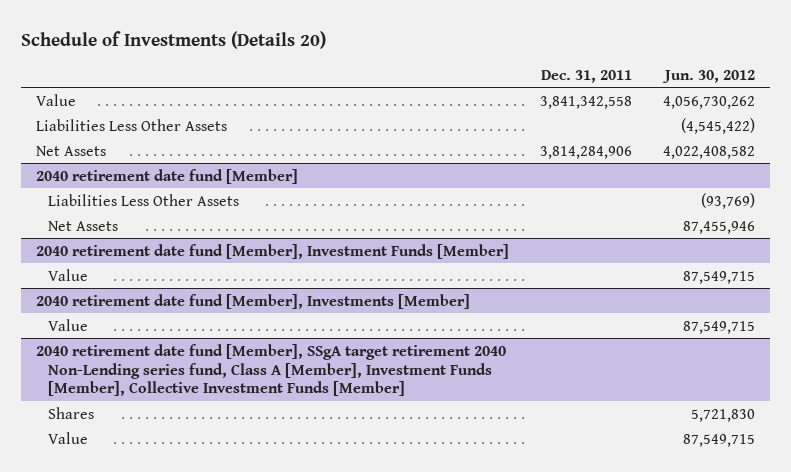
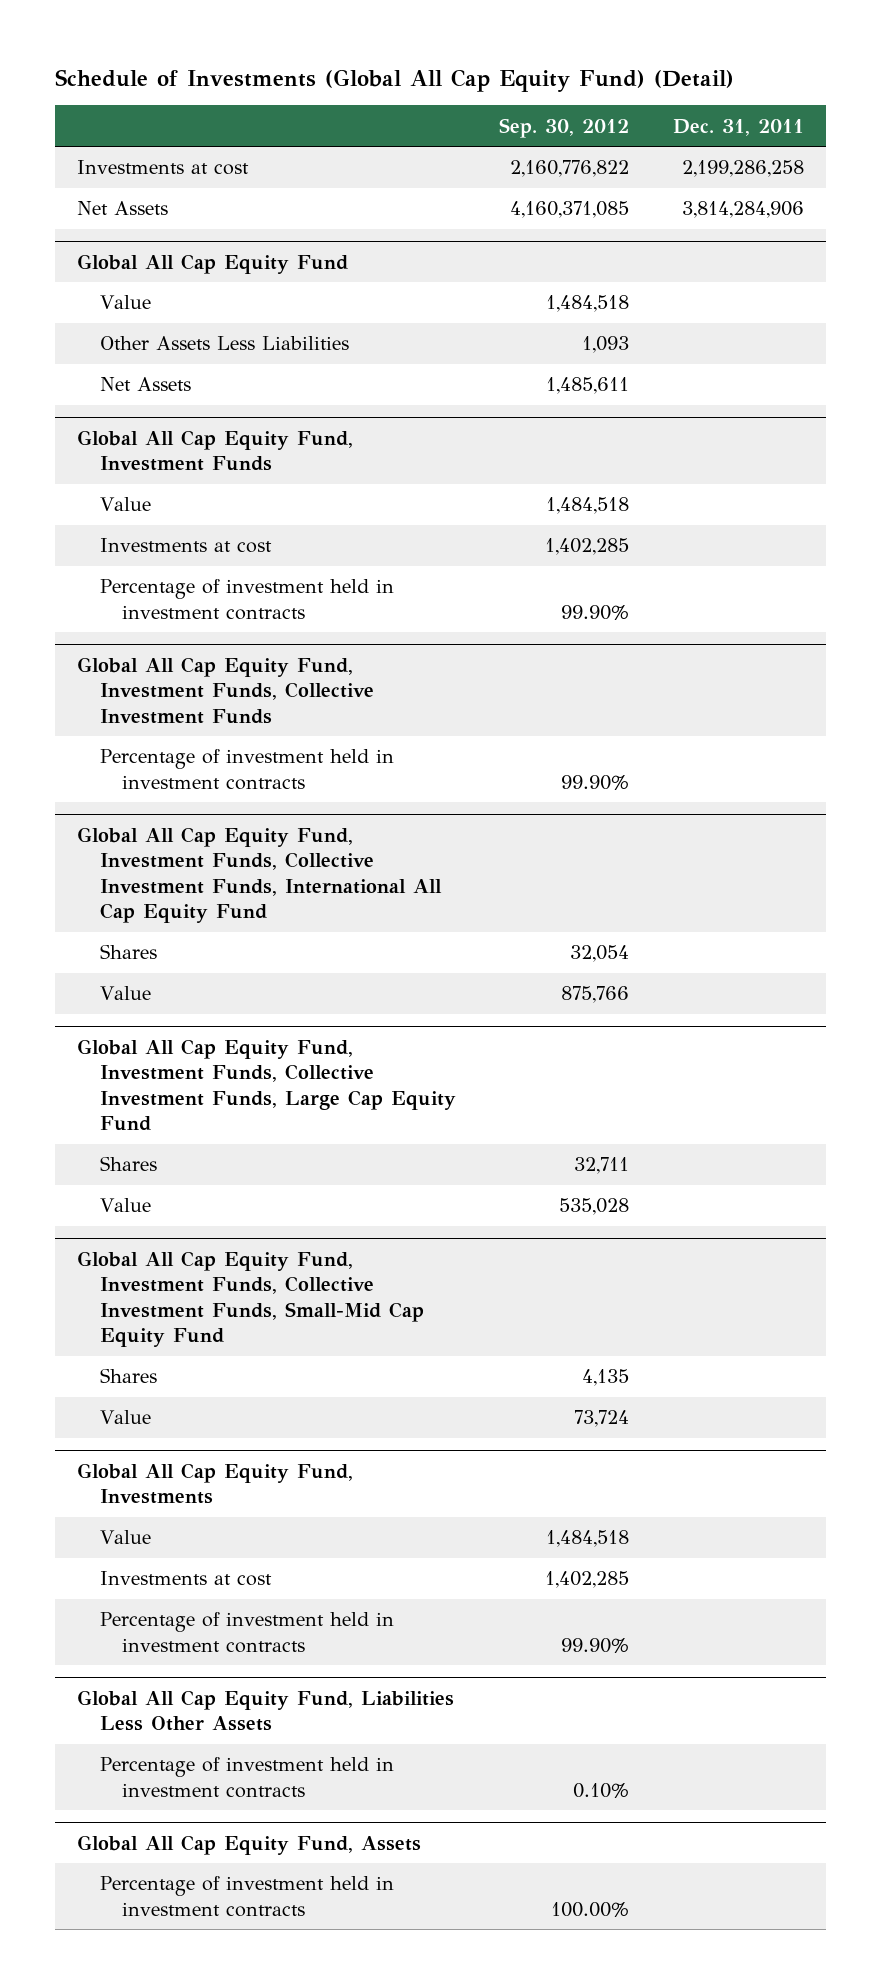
- Schedule of Investments (Details 20)
+ Schedule of Investments (Global All Cap Equity Fund) (Detail)
- | Dec. 31, 2011 | Jun. 30, 2012
+ | Sep. 30, 2012 | Dec. 31, 2011
- Value | 3,841,342,558 | 4,056,730,262
- Liabilities Less Other Assets | | (4,545,422)
+ Investments at cost | 2,160,776,822 | 2,199,286,258
- 2040 retirement date fund [Member]
- Liabilities Less Other Assets | | (93,769)
- Net Assets | | 87,455,946
- 2040 retirement date fund [Member], Investment Funds [Member]
- Value | | 87,549,715
- 2040 retirement date fund [Member], Investments [Member]
- Value | | 87,549,715
- 2040 retirement date fund [Member], SSgA target retirement 2040 Non-Lending series fund, Class A [Member], Investment Funds [Member], Collective Investment Funds [Member]
- Shares | | 5,721,830
- Value | | 87,549,715
+ Global All Cap Equity Fund
+ Value | 1,484,518 |
+ Other Assets Less Liabilities | 1,093 |
+ Net Assets | 1,485,611 |
+ Global All Cap Equity Fund, Investment Funds
+ Value | 1,484,518 |
+ Investments at cost | 1,402,285 |
+ Percentage of investment held in investment contracts | 99.90% |
+ Global All Cap Equity Fund, Investment Funds, Collective Investment Funds
+ Percentage of investment held in investment contracts | 99.90% |
+ Global All Cap Equity Fund, Investment Funds, Collective Investment Funds, International All Cap Equity Fund
+ Shares | 32,054 |
+ Value | 875,766 |
+ Global All Cap Equity Fund, Investment Funds, Collective Investment Funds, Large Cap Equity Fund
+ Shares | 32,711 |
+ Value | 535,028 |
+ Global All Cap Equity Fund, Investment Funds, Collective Investment Funds, Small-Mid Cap Equity Fund
+ Shares | 4,135 |
+ Value | 73,724 |
+ Global All Cap Equity Fund, Investments
+ Value | 1,484,518 |
+ Investments at cost | 1,402,285 |
+ Percentage of investment held in investment contracts | 99.90% |
+ Global All Cap Equity Fund, Liabilities Less Other Assets
+ Percentage of investment held in investment contracts | 0.10% |
+ Global All Cap Equity Fund, Assets
+ Percentage of investment held in investment contracts | 100.00% |

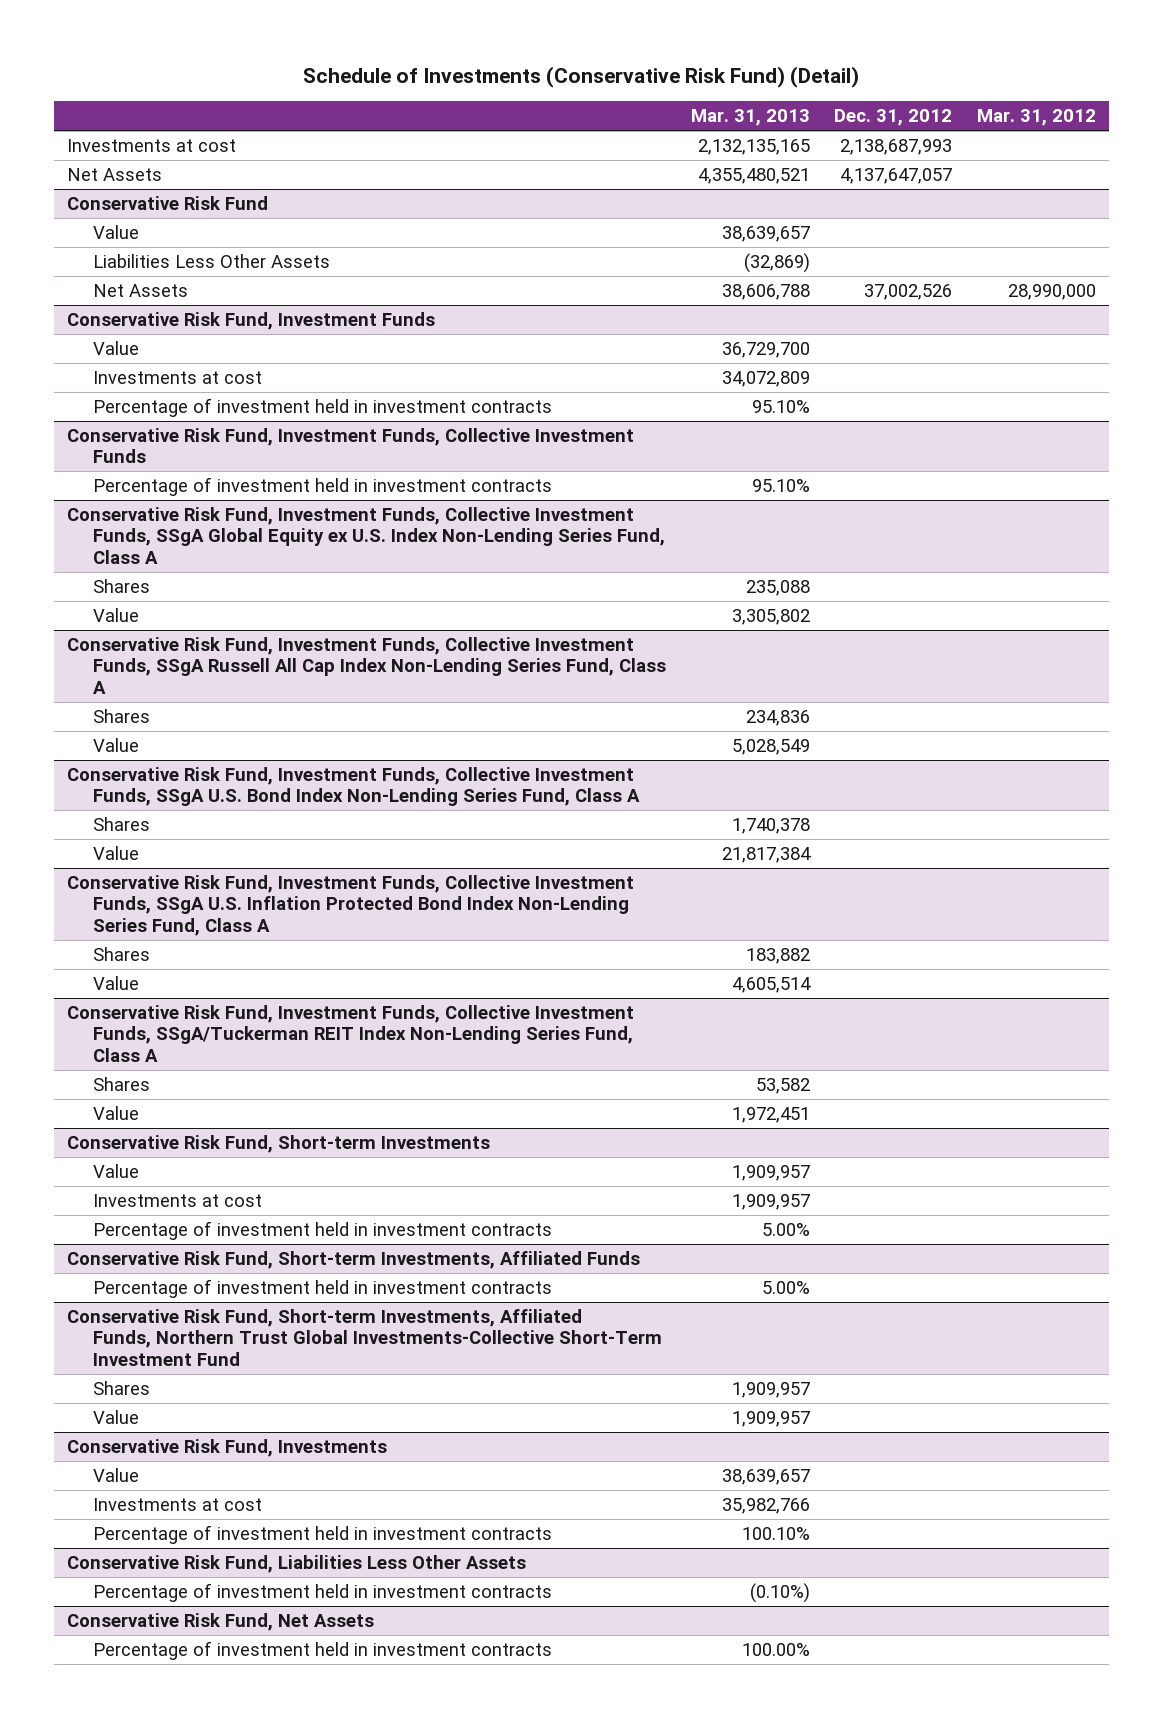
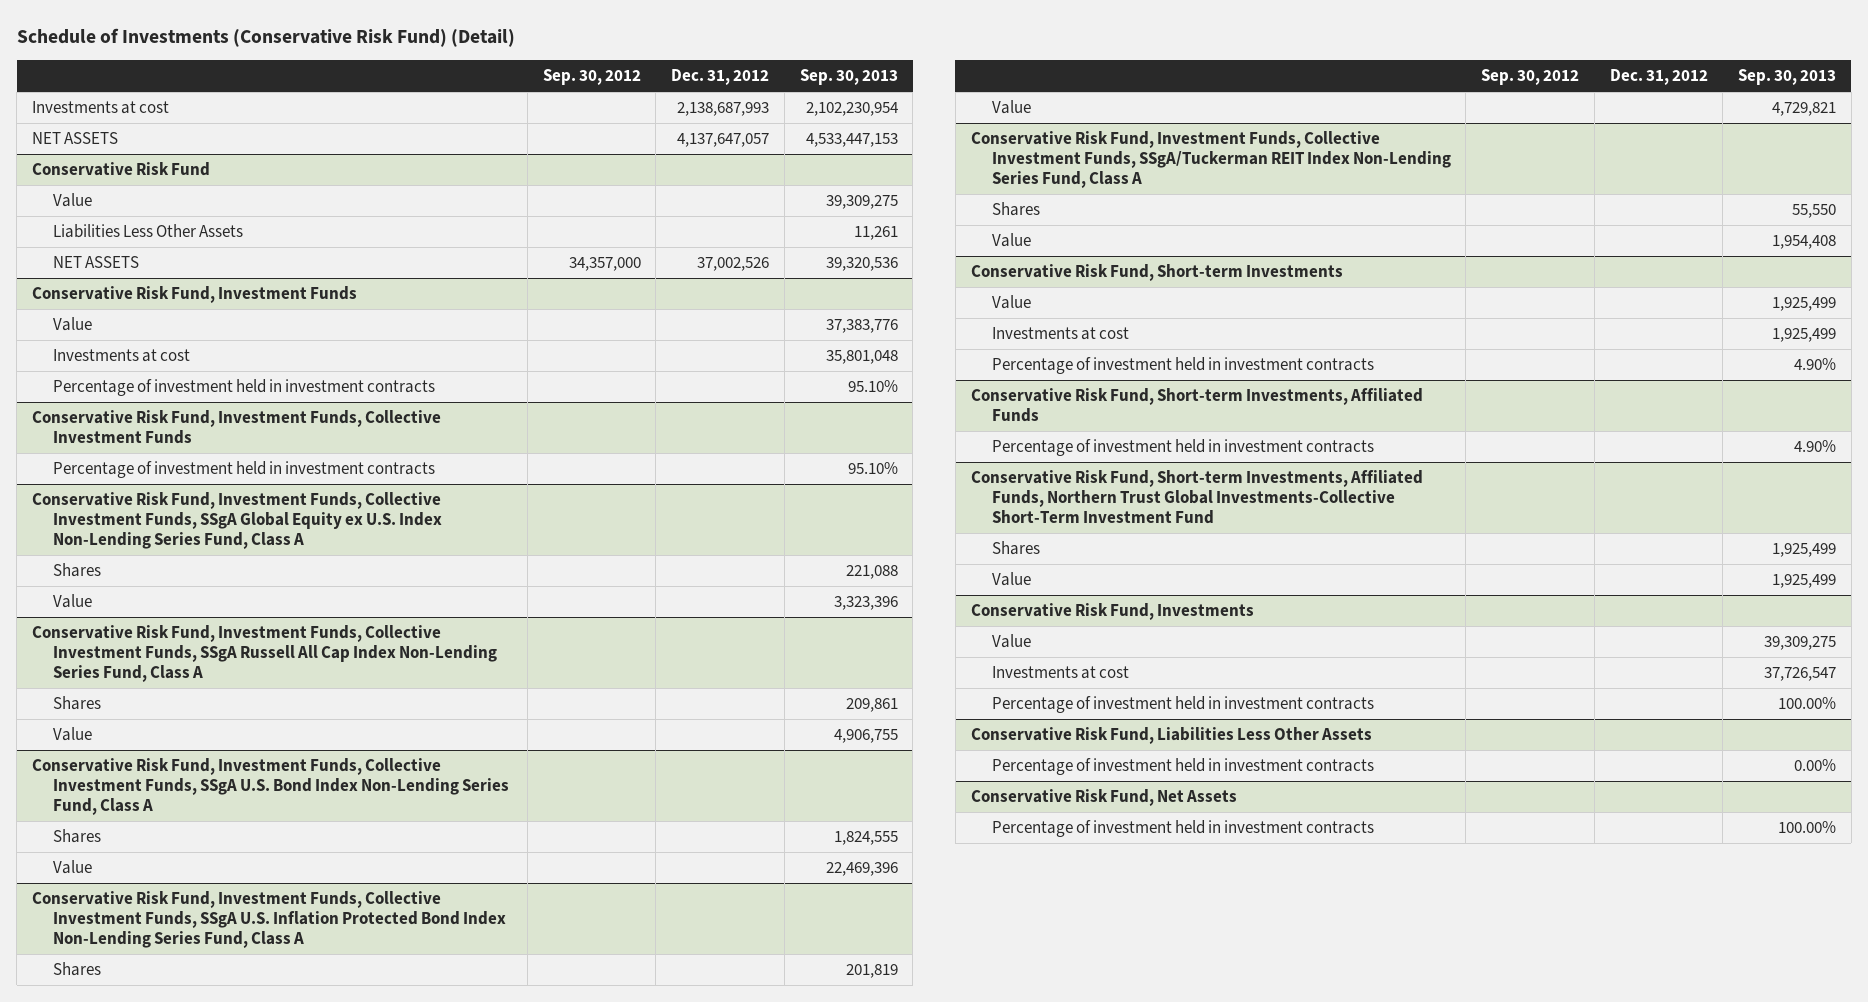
- | Mar. 31, 2013 | Dec. 31, 2012 | Mar. 31, 2012
+ | Sep. 30, 2012 | Dec. 31, 2012 | Sep. 30, 2013
- Net Assets | 4,355,480,521 | 4,137,647,057 |
+ NET ASSETS | | 4,137,647,057 | 4,533,447,153
@ Conservative Risk Fund
- Net Assets | 38,606,788 | 37,002,526 | 28,990,000
+ NET ASSETS | 34,357,000 | 37,002,526 | 39,320,536

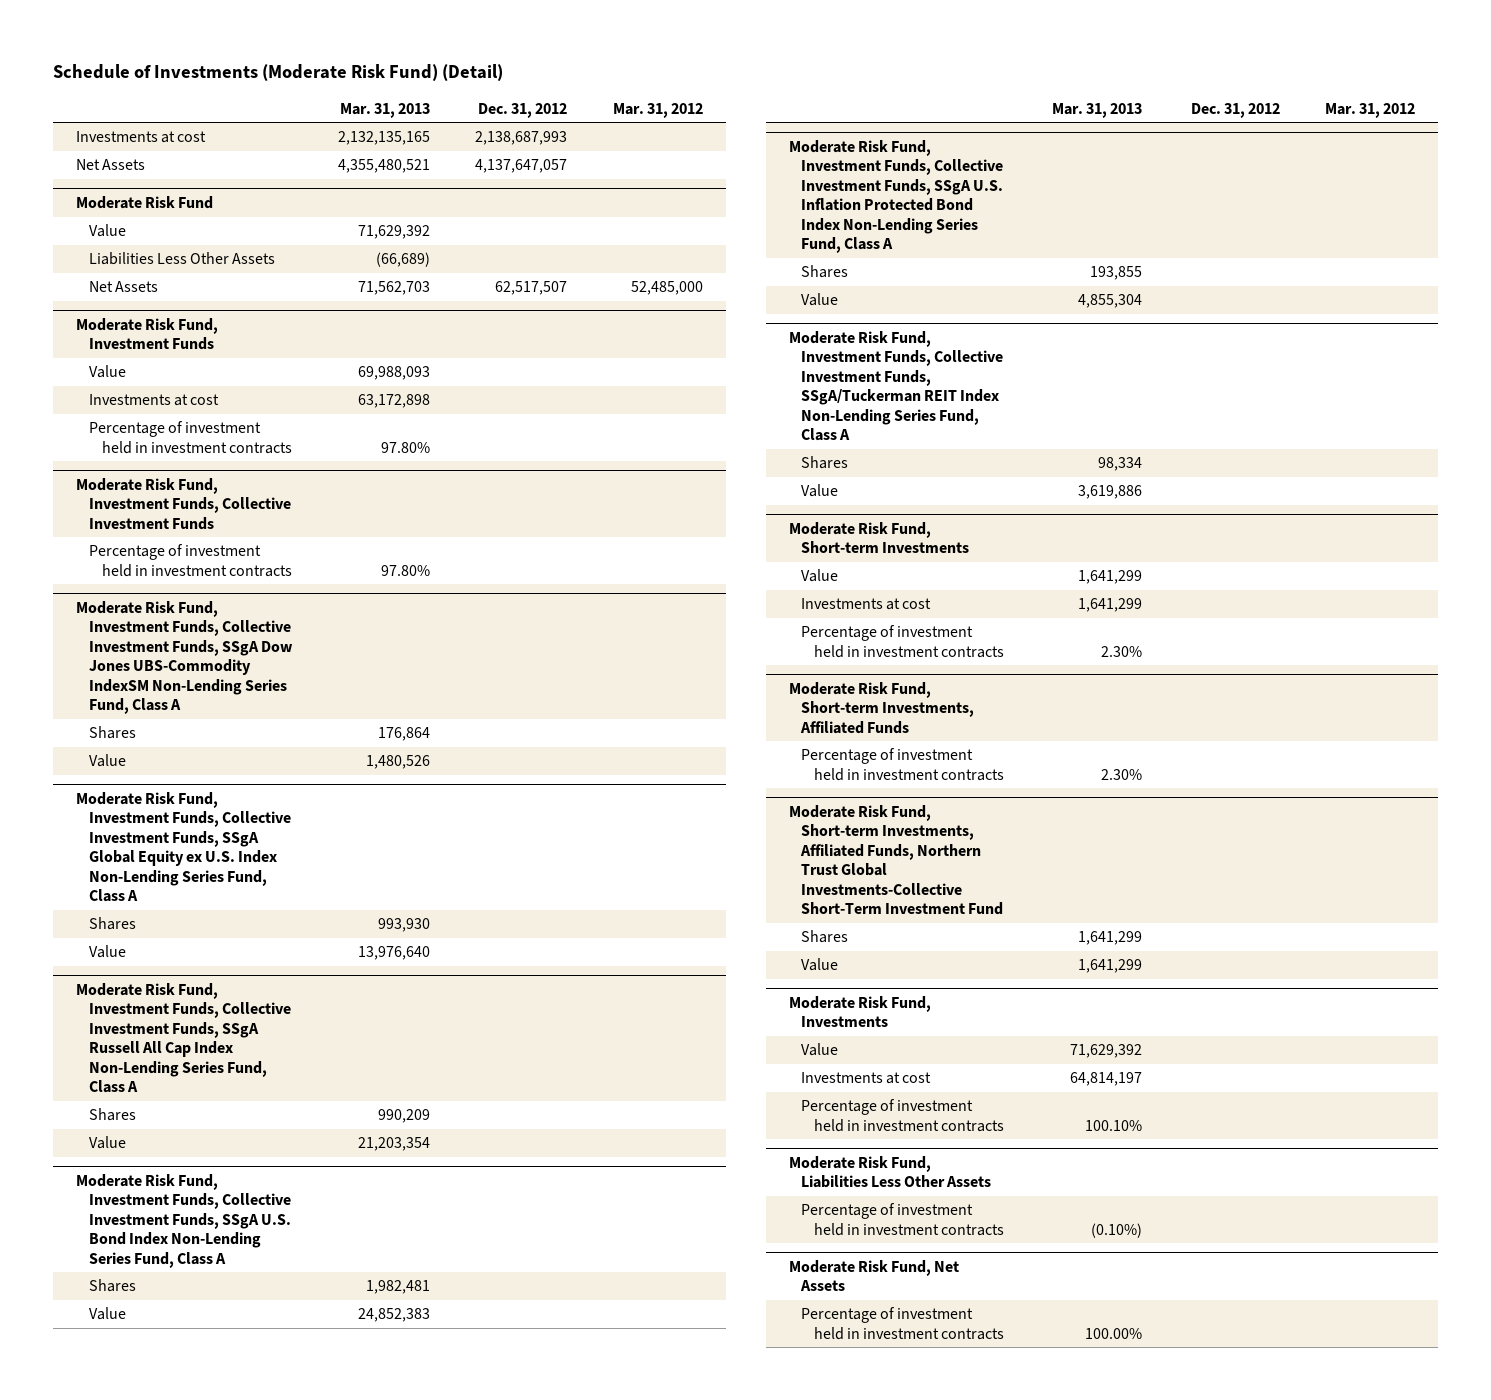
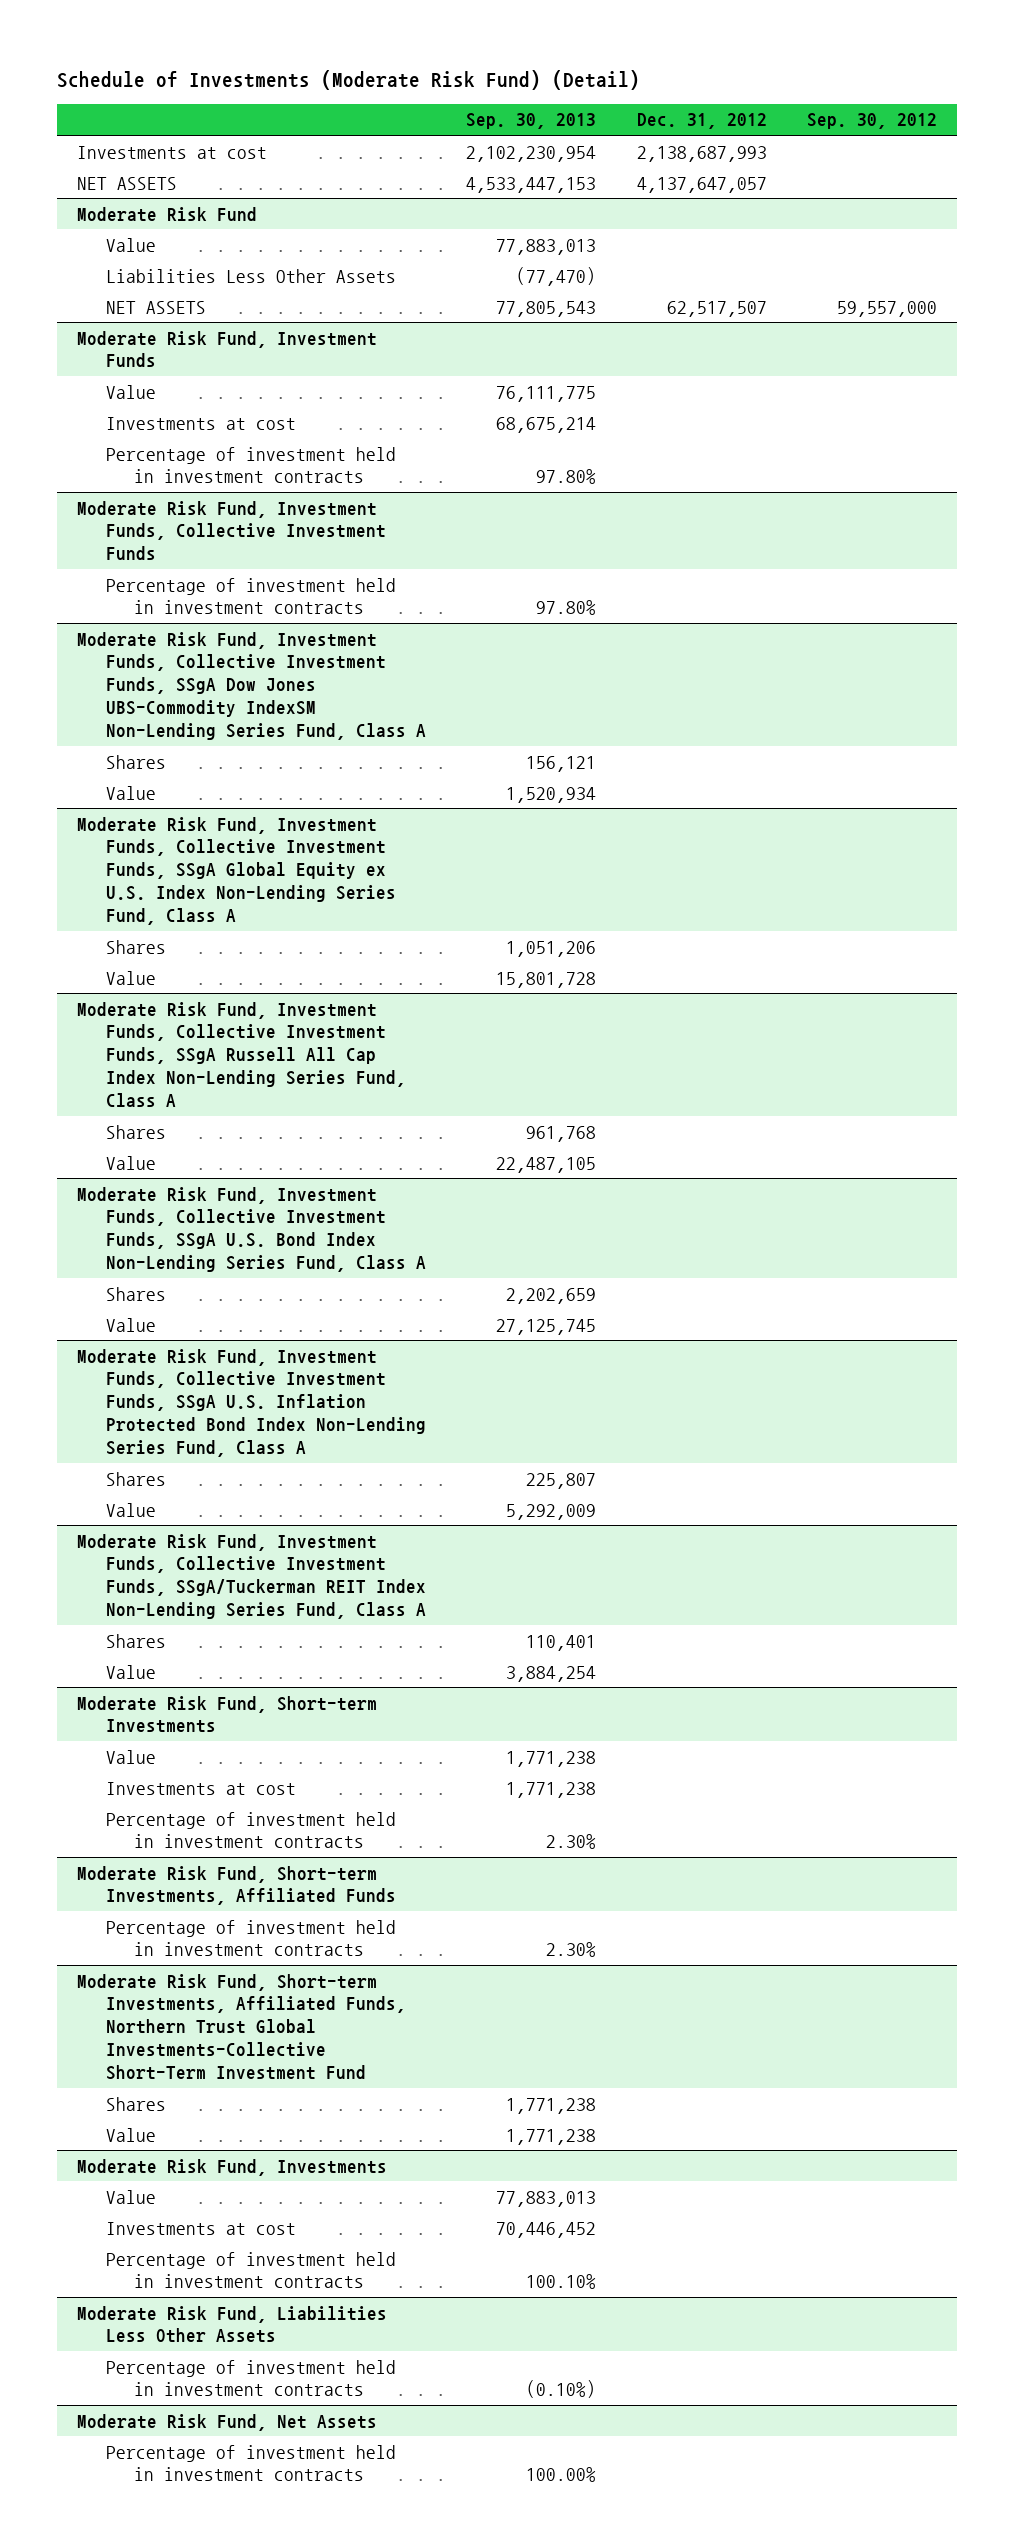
- | Mar. 31, 2013 | Dec. 31, 2012 | Mar. 31, 2012
+ | Sep. 30, 2013 | Dec. 31, 2012 | Sep. 30, 2012
- Net Assets | 4,355,480,521 | 4,137,647,057 |
+ NET ASSETS | 4,533,447,153 | 4,137,647,057 |
@ Moderate Risk Fund
- Net Assets | 71,562,703 | 62,517,507 | 52,485,000
+ NET ASSETS | 77,805,543 | 62,517,507 | 59,557,000

